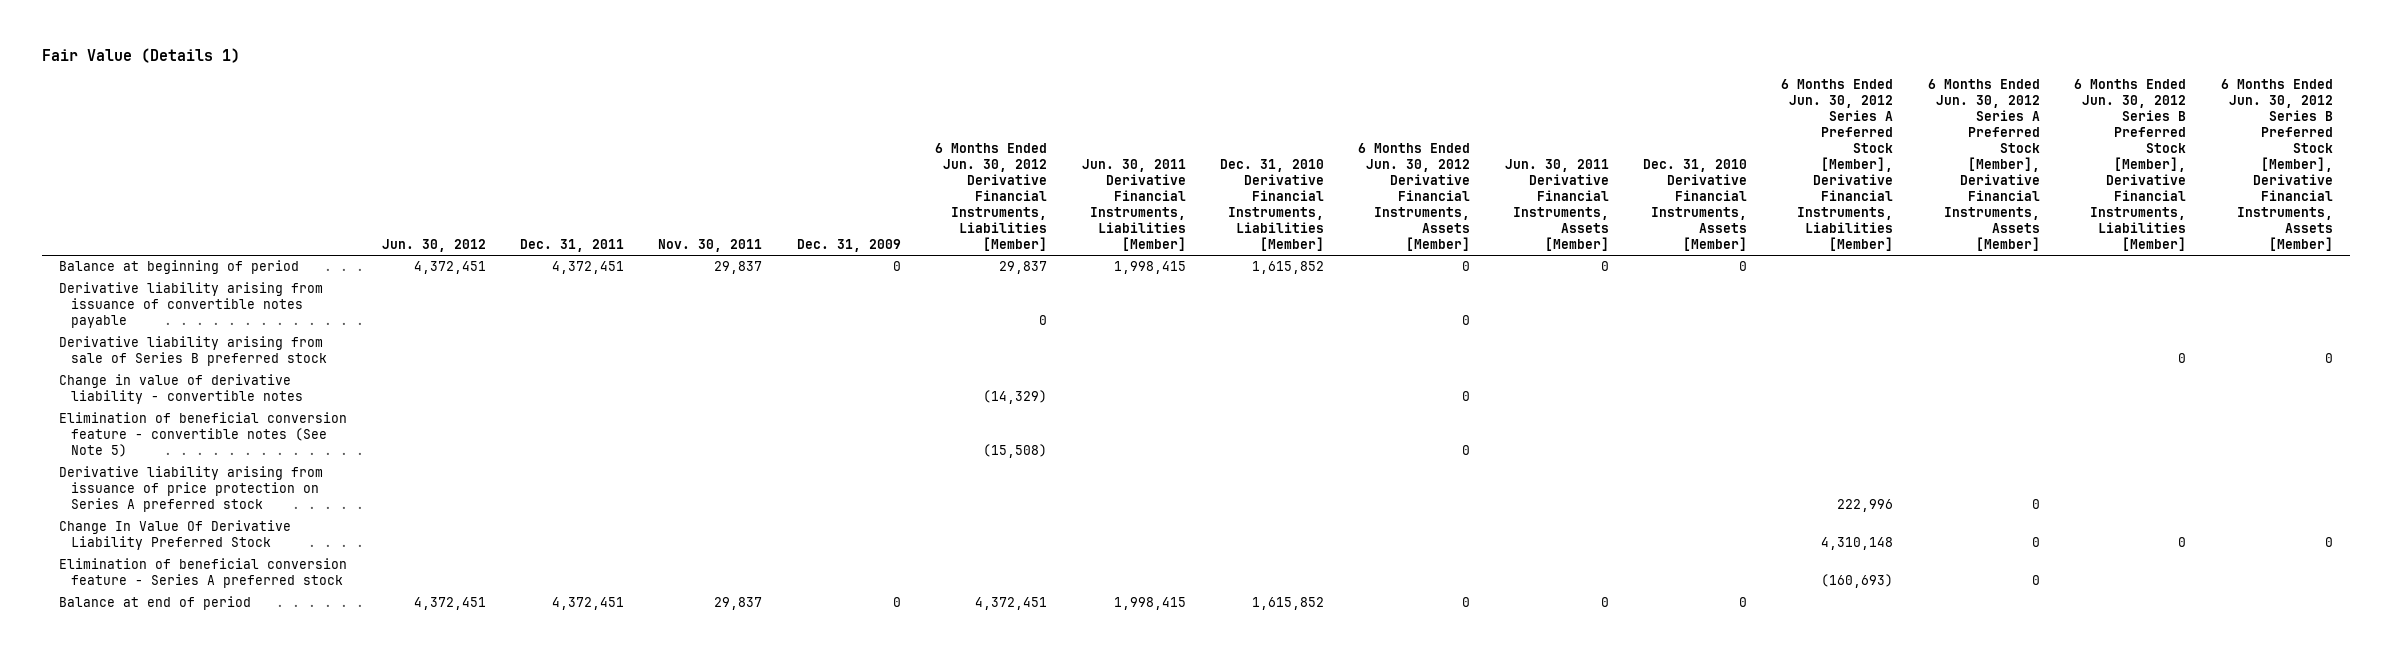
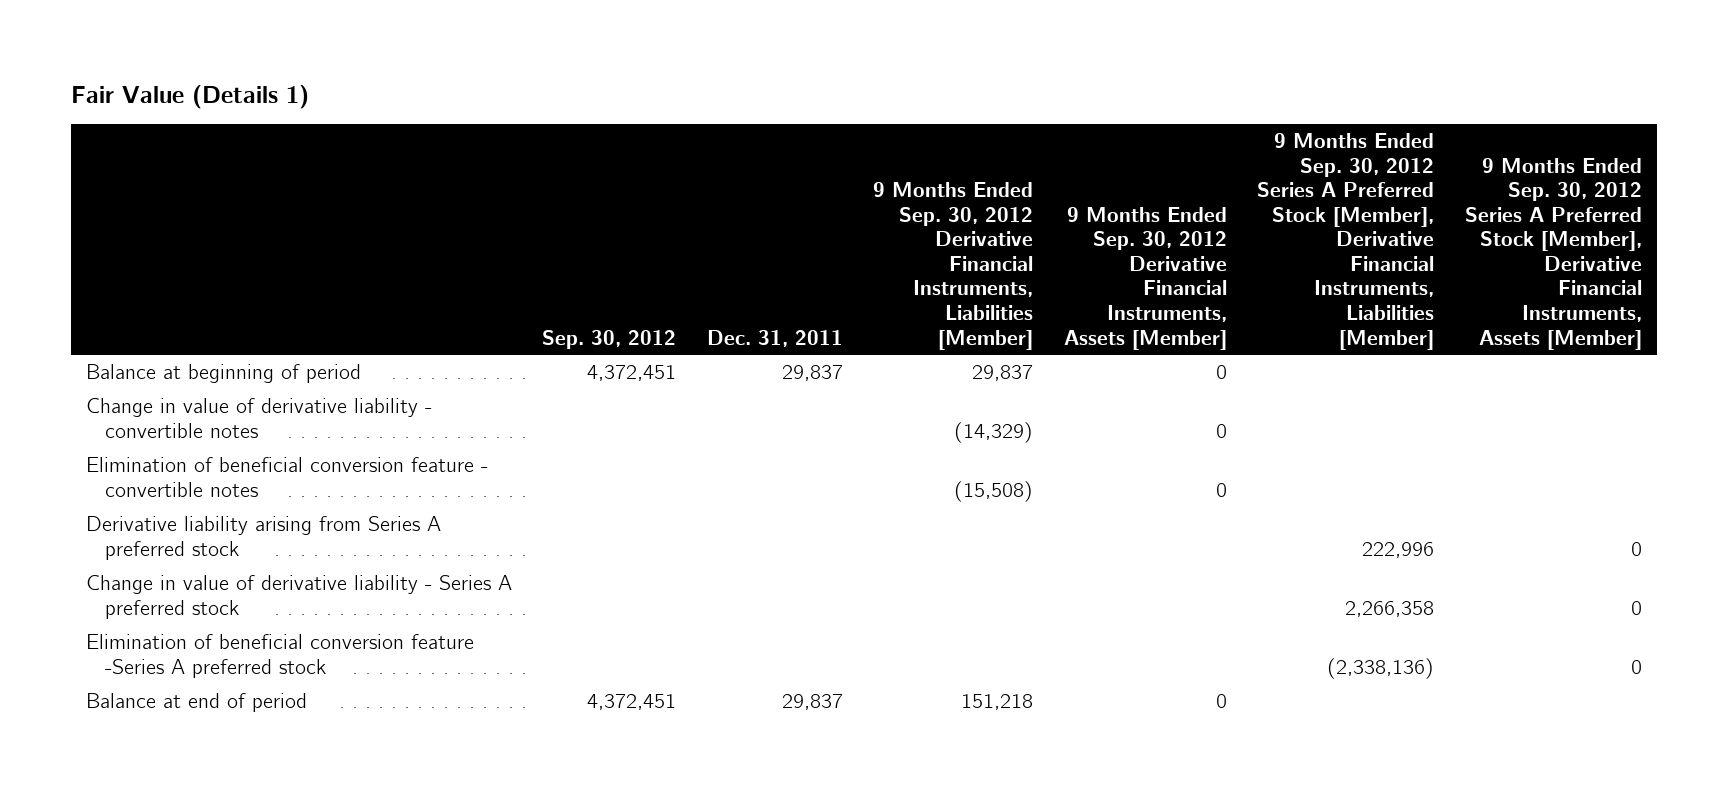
- | Jun. 30, 2012 | Dec. 31, 2011 | Nov. 30, 2011 | Dec. 31, 2009 | 6 Months Ended Jun. 30, 2012 Derivative Financial Instruments, Liabilities [Member] | Jun. 30, 2011 Derivative Financial Instruments, Liabilities [Member] | Dec. 31, 2010 Derivative Financial Instruments, Liabilities [Member] | 6 Months Ended Jun. 30, 2012 Derivative Financial Instruments, Assets [Member] | Jun. 30, 2011 Derivative Financial Instruments, Assets [Member] | Dec. 31, 2010 Derivative Financial Instruments, Assets [Member] | 6 Months Ended Jun. 30, 2012 Series A Preferred Stock [Member], Derivative Financial Instruments, Liabilities [Member] | 6 Months Ended Jun. 30, 2012 Series A Preferred Stock [Member], Derivative Financial Instruments, Assets [Member] | 6 Months Ended Jun. 30, 2012 Series B Preferred Stock [Member], Derivative Financial Instruments, Liabilities [Member] | 6 Months Ended Jun. 30, 2012 Series B Preferred Stock [Member], Derivative Financial Instruments, Assets [Member]
+ | Sep. 30, 2012 | Dec. 31, 2011 | 9 Months Ended Sep. 30, 2012 Derivative Financial Instruments, Liabilities [Member] | 9 Months Ended Sep. 30, 2012 Derivative Financial Instruments, Assets [Member] | 9 Months Ended Sep. 30, 2012 Series A Preferred Stock [Member], Derivative Financial Instruments, Liabilities [Member] | 9 Months Ended Sep. 30, 2012 Series A Preferred Stock [Member], Derivative Financial Instruments, Assets [Member]
- Balance at beginning of period | 4,372,451 | 4,372,451 | 29,837 | 0 | 29,837 | 1,998,415 | 1,615,852 | 0 | 0 | 0 | | | |
- Derivative liability arising from issuance of convertible notes payable | | | | | 0 | | | 0 | | | | | |
- Derivative liability arising from sale of Series B preferred stock | | | | | | | | | | | | | 0 | 0
+ Balance at beginning of period | 4,372,451 | 29,837 | 29,837 | 0 | |
- Elimination of beneficial conversion feature - convertible notes (See Note 5) | | | | | (15,508) | | | 0 | | | | | |
- Derivative liability arising from issuance of price protection on Series A preferred stock | | | | | | | | | | | 222,996 | 0 | |
- Change In Value Of Derivative Liability Preferred Stock | | | | | | | | | | | 4,310,148 | 0 | 0 | 0
- Elimination of beneficial conversion feature - Series A preferred stock | | | | | | | | | | | (160,693) | 0 | |
- Balance at end of period | 4,372,451 | 4,372,451 | 29,837 | 0 | 4,372,451 | 1,998,415 | 1,615,852 | 0 | 0 | 0 | | | |
+ Elimination of beneficial conversion feature - convertible notes | | | (15,508) | 0 | |
+ Derivative liability arising from Series A preferred stock | | | | | 222,996 | 0
+ Change in value of derivative liability - Series A preferred stock | | | | | 2,266,358 | 0
+ Elimination of beneficial conversion feature -Series A preferred stock | | | | | (2,338,136) | 0
+ Balance at end of period | 4,372,451 | 29,837 | 151,218 | 0 | |

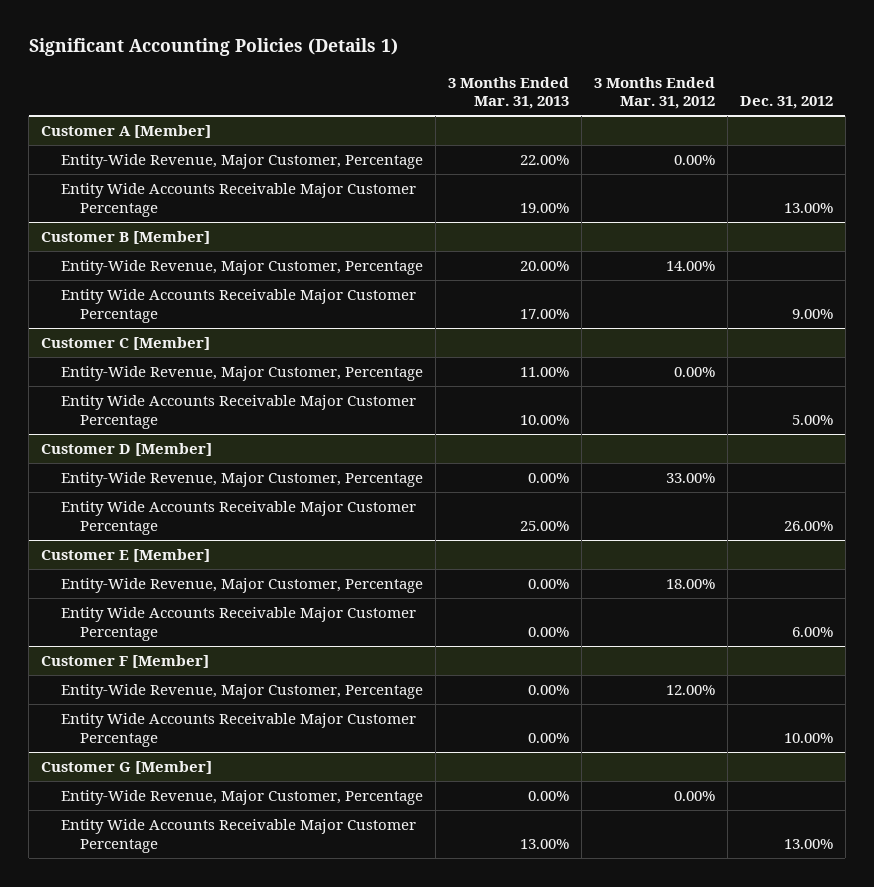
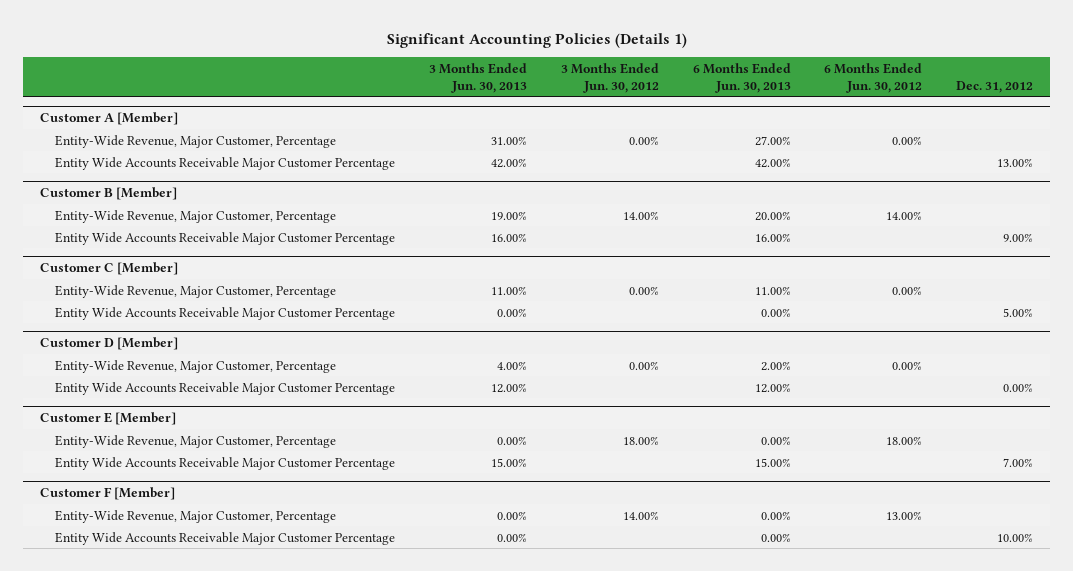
- | 3 Months Ended Mar. 31, 2013 | 3 Months Ended Mar. 31, 2012 | Dec. 31, 2012
+ | 3 Months Ended Jun. 30, 2013 | 3 Months Ended Jun. 30, 2012 | 6 Months Ended Jun. 30, 2013 | 6 Months Ended Jun. 30, 2012 | Dec. 31, 2012
@ Customer D [Member]
- Entity Wide Accounts Receivable Major Customer Percentage | 25.00% | | 26.00%
+ Entity Wide Accounts Receivable Major Customer Percentage | 12.00% | | 12.00% | | 0.00%
@ Customer E [Member]
- Entity Wide Accounts Receivable Major Customer Percentage | 0.00% | | 6.00%
+ Entity Wide Accounts Receivable Major Customer Percentage | 15.00% | | 15.00% | | 7.00%
- Customer G [Member]
- Entity-Wide Revenue, Major Customer, Percentage | 0.00% | 0.00% |
- Entity Wide Accounts Receivable Major Customer Percentage | 13.00% | | 13.00%

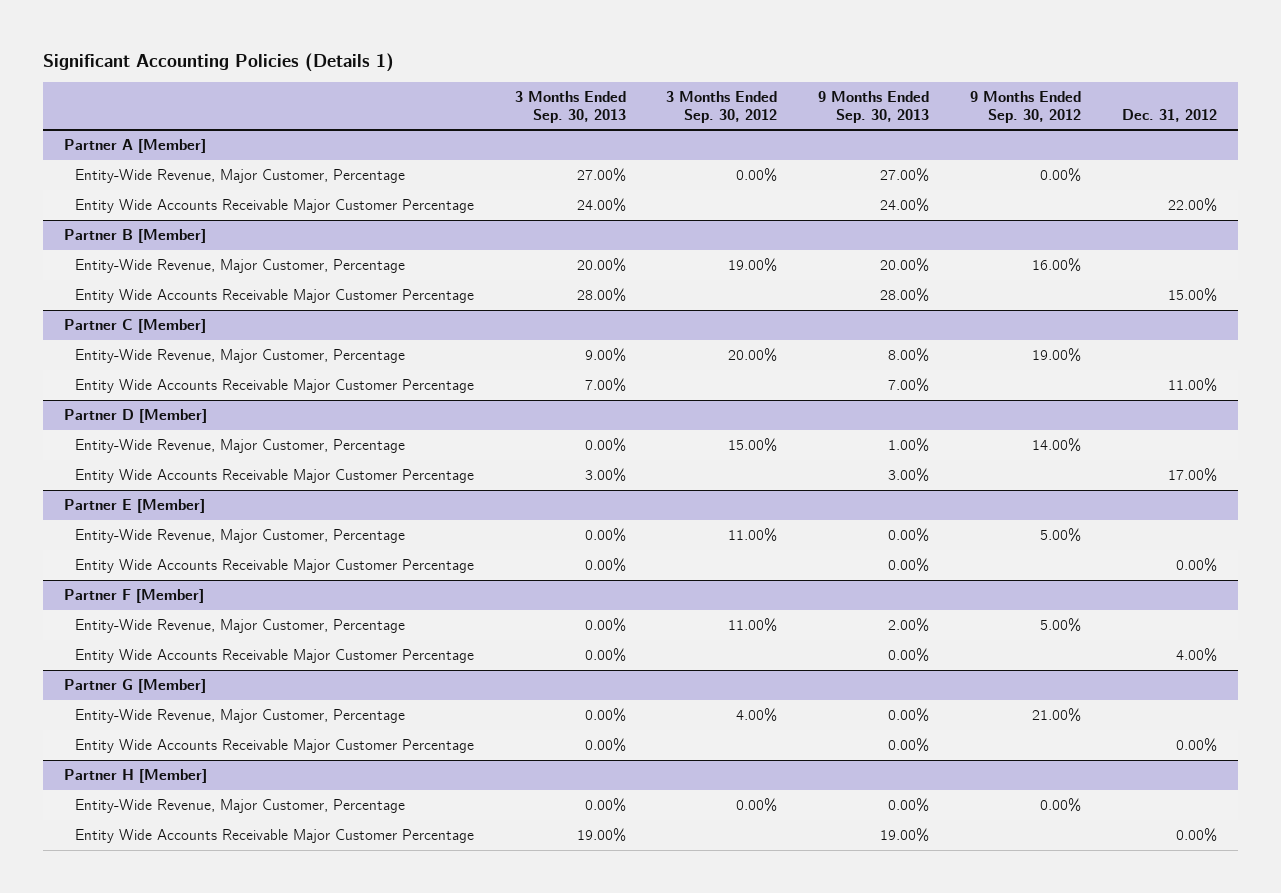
- | 3 Months Ended Jun. 30, 2013 | 3 Months Ended Jun. 30, 2012 | 6 Months Ended Jun. 30, 2013 | 6 Months Ended Jun. 30, 2012 | Dec. 31, 2012
+ | 3 Months Ended Sep. 30, 2013 | 3 Months Ended Sep. 30, 2012 | 9 Months Ended Sep. 30, 2013 | 9 Months Ended Sep. 30, 2012 | Dec. 31, 2012
- Customer A [Member]
- Entity-Wide Revenue, Major Customer, Percentage | 31.00% | 0.00% | 27.00% | 0.00% |
- Entity Wide Accounts Receivable Major Customer Percentage | 42.00% | | 42.00% | | 13.00%
- Customer B [Member]
- Entity-Wide Revenue, Major Customer, Percentage | 19.00% | 14.00% | 20.00% | 14.00% |
- Entity Wide Accounts Receivable Major Customer Percentage | 16.00% | | 16.00% | | 9.00%
- Customer C [Member]
- Entity-Wide Revenue, Major Customer, Percentage | 11.00% | 0.00% | 11.00% | 0.00% |
- Entity Wide Accounts Receivable Major Customer Percentage | 0.00% | | 0.00% | | 5.00%
- Customer D [Member]
- Entity-Wide Revenue, Major Customer, Percentage | 4.00% | 0.00% | 2.00% | 0.00% |
- Entity Wide Accounts Receivable Major Customer Percentage | 12.00% | | 12.00% | | 0.00%
- Customer E [Member]
- Entity-Wide Revenue, Major Customer, Percentage | 0.00% | 18.00% | 0.00% | 18.00% |
- Entity Wide Accounts Receivable Major Customer Percentage | 15.00% | | 15.00% | | 7.00%
- Customer F [Member]
- Entity-Wide Revenue, Major Customer, Percentage | 0.00% | 14.00% | 0.00% | 13.00% |
- Entity Wide Accounts Receivable Major Customer Percentage | 0.00% | | 0.00% | | 10.00%
+ Partner A [Member]
+ Entity-Wide Revenue, Major Customer, Percentage | 27.00% | 0.00% | 27.00% | 0.00% |
+ Entity Wide Accounts Receivable Major Customer Percentage | 24.00% | | 24.00% | | 22.00%
+ Partner B [Member]
+ Entity-Wide Revenue, Major Customer, Percentage | 20.00% | 19.00% | 20.00% | 16.00% |
+ Entity Wide Accounts Receivable Major Customer Percentage | 28.00% | | 28.00% | | 15.00%
+ Partner C [Member]
+ Entity-Wide Revenue, Major Customer, Percentage | 9.00% | 20.00% | 8.00% | 19.00% |
+ Entity Wide Accounts Receivable Major Customer Percentage | 7.00% | | 7.00% | | 11.00%
+ Partner D [Member]
+ Entity-Wide Revenue, Major Customer, Percentage | 0.00% | 15.00% | 1.00% | 14.00% |
+ Entity Wide Accounts Receivable Major Customer Percentage | 3.00% | | 3.00% | | 17.00%
+ Partner E [Member]
+ Entity-Wide Revenue, Major Customer, Percentage | 0.00% | 11.00% | 0.00% | 5.00% |
+ Entity Wide Accounts Receivable Major Customer Percentage | 0.00% | | 0.00% | | 0.00%
+ Partner F [Member]
+ Entity-Wide Revenue, Major Customer, Percentage | 0.00% | 11.00% | 2.00% | 5.00% |
+ Entity Wide Accounts Receivable Major Customer Percentage | 0.00% | | 0.00% | | 4.00%
+ Partner G [Member]
+ Entity-Wide Revenue, Major Customer, Percentage | 0.00% | 4.00% | 0.00% | 21.00% |
+ Entity Wide Accounts Receivable Major Customer Percentage | 0.00% | | 0.00% | | 0.00%
+ Partner H [Member]
+ Entity-Wide Revenue, Major Customer, Percentage | 0.00% | 0.00% | 0.00% | 0.00% |
+ Entity Wide Accounts Receivable Major Customer Percentage | 19.00% | | 19.00% | | 0.00%

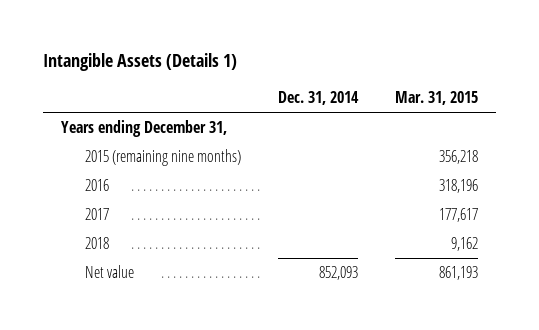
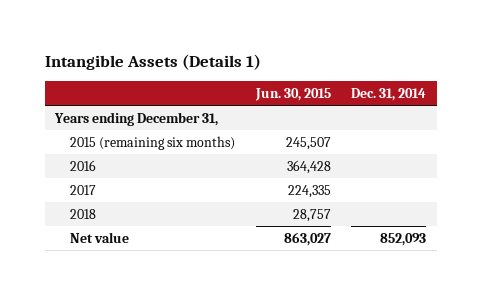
- | Dec. 31, 2014 | Mar. 31, 2015
+ | Jun. 30, 2015 | Dec. 31, 2014
- 2015 (remaining nine months) | | 356,218
+ 2015 (remaining six months) | 245,507 |

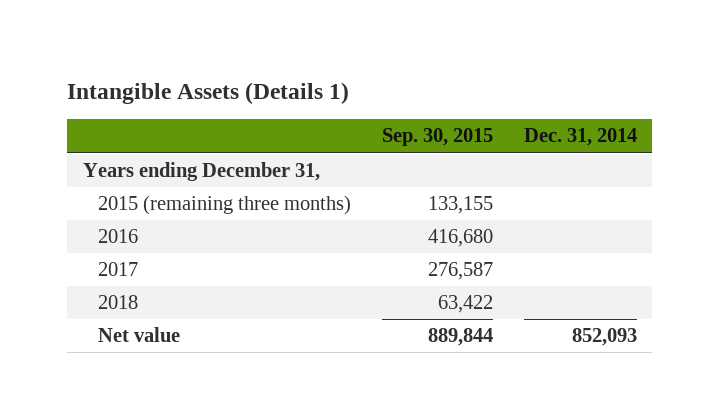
- | Jun. 30, 2015 | Dec. 31, 2014
+ | Sep. 30, 2015 | Dec. 31, 2014
- 2015 (remaining six months) | 245,507 |
+ 2015 (remaining three months) | 133,155 |

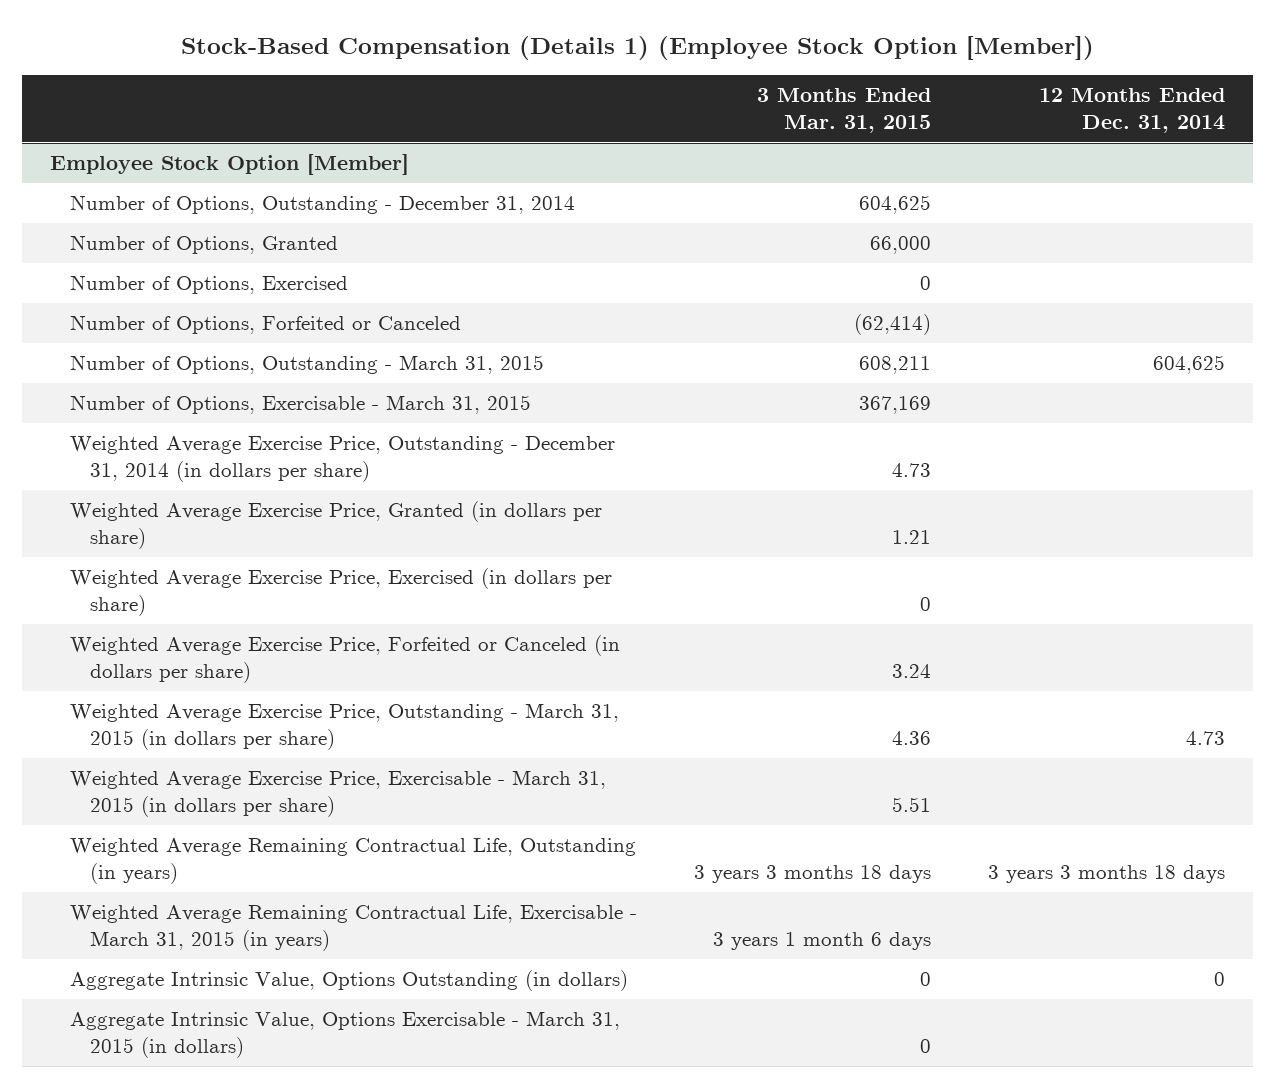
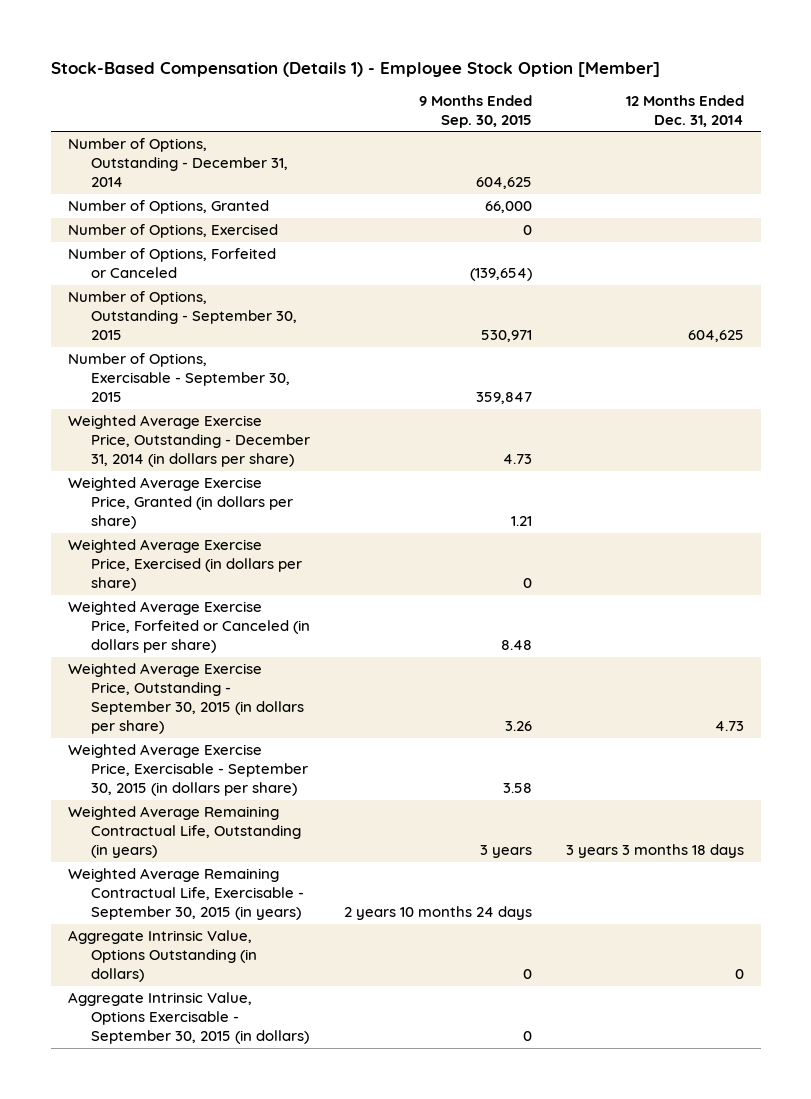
- Stock-Based Compensation (Details 1) (Employee Stock Option [Member])
+ Stock-Based Compensation (Details 1) - Employee Stock Option [Member]
- | 3 Months Ended Mar. 31, 2015 | 12 Months Ended Dec. 31, 2014
+ | 9 Months Ended Sep. 30, 2015 | 12 Months Ended Dec. 31, 2014
- Employee Stock Option [Member]
- Number of Options, Outstanding - March 31, 2015 | 608,211 | 604,625
- Number of Options, Exercisable - March 31, 2015 | 367,169 |
+ Number of Options, Outstanding - September 30, 2015 | 530,971 | 604,625
+ Number of Options, Exercisable - September 30, 2015 | 359,847 |
- Weighted Average Exercise Price, Outstanding - March 31, 2015 (in dollars per share) | 4.36 | 4.73
- Weighted Average Exercise Price, Exercisable - March 31, 2015 (in dollars per share) | 5.51 |
+ Weighted Average Exercise Price, Outstanding - September 30, 2015 (in dollars per share) | 3.26 | 4.73
+ Weighted Average Exercise Price, Exercisable - September 30, 2015 (in dollars per share) | 3.58 |
- Weighted Average Remaining Contractual Life, Exercisable - March 31, 2015 (in years) | 3 years 1 month 6 days |
+ Weighted Average Remaining Contractual Life, Exercisable - September 30, 2015 (in years) | 2 years 10 months 24 days |
- Aggregate Intrinsic Value, Options Exercisable - March 31, 2015 (in dollars) | 0 |
+ Aggregate Intrinsic Value, Options Exercisable - September 30, 2015 (in dollars) | 0 |

